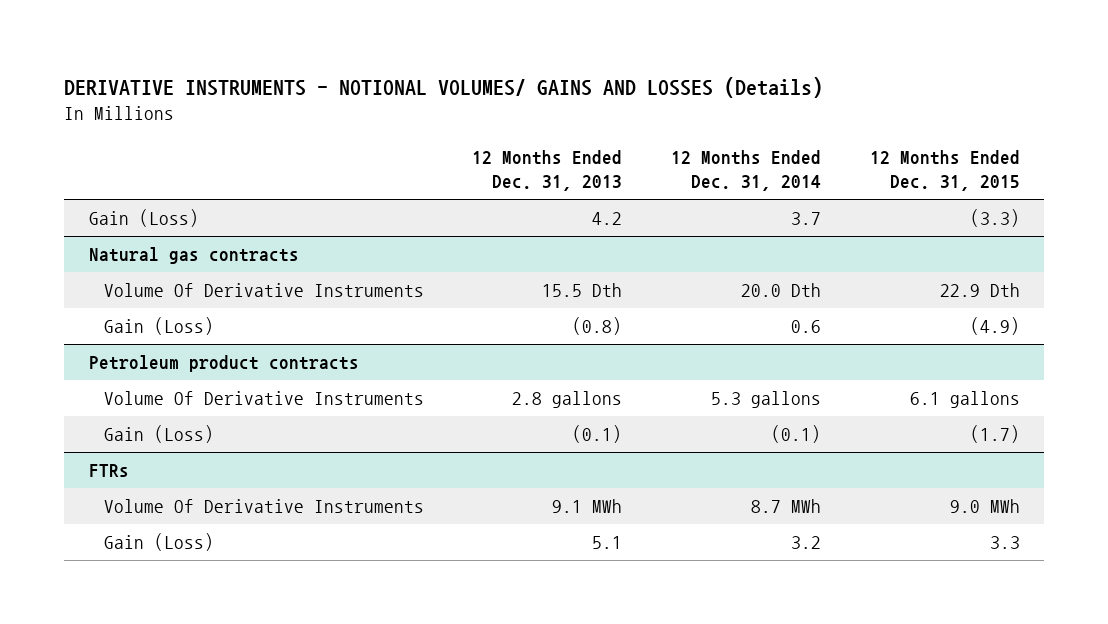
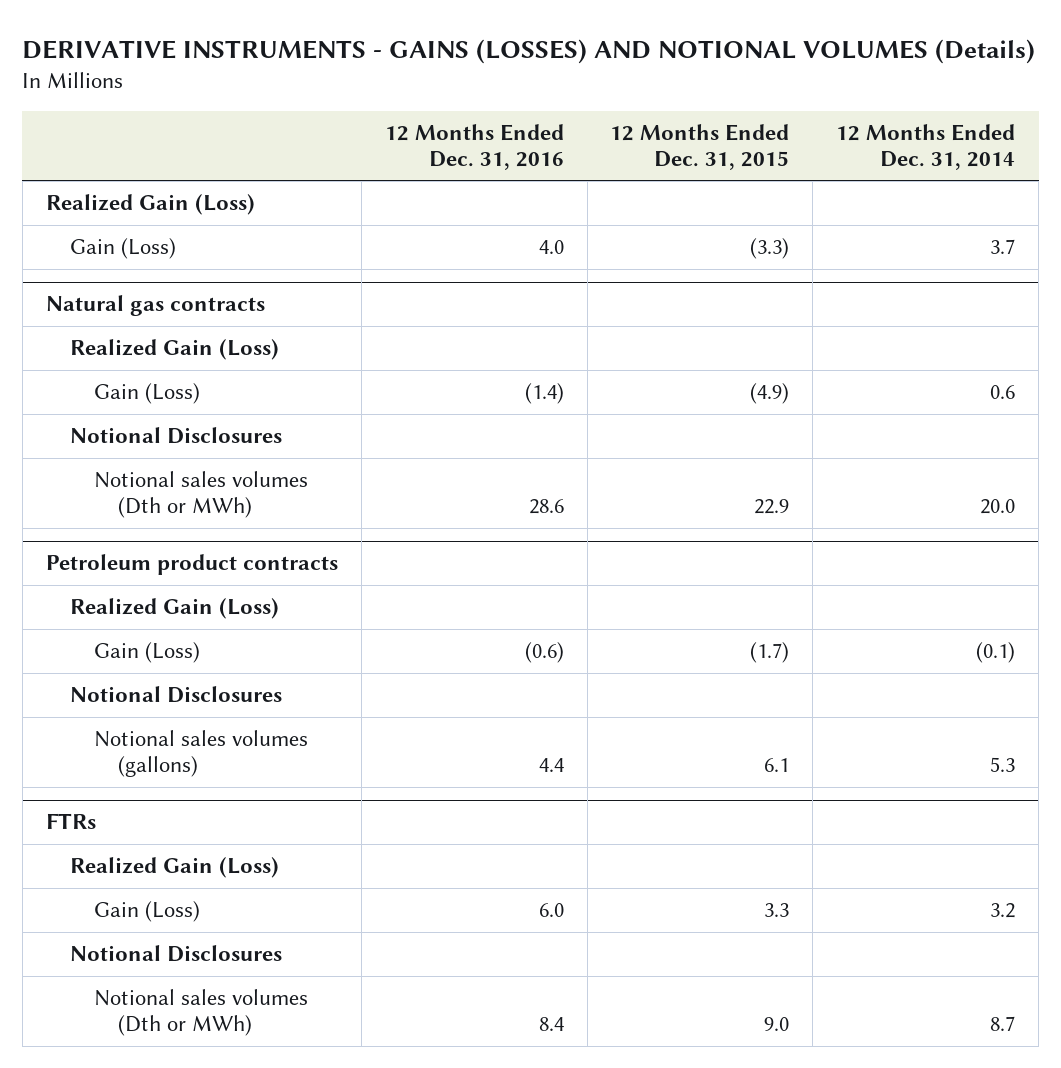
- DERIVATIVE INSTRUMENTS - NOTIONAL VOLUMES/ GAINS AND LOSSES (Details)
+ DERIVATIVE INSTRUMENTS - GAINS (LOSSES) AND NOTIONAL VOLUMES (Details)
- | 12 Months Ended Dec. 31, 2013 | 12 Months Ended Dec. 31, 2014 | 12 Months Ended Dec. 31, 2015
+ | 12 Months Ended Dec. 31, 2016 | 12 Months Ended Dec. 31, 2015 | 12 Months Ended Dec. 31, 2014
+ Realized Gain (Loss)
@ Natural gas contracts
- Volume Of Derivative Instruments | 15.5 Dth | 20.0 Dth | 22.9 Dth
+ Realized Gain (Loss)
+ Notional Disclosures
+ Notional sales volumes (Dth or MWh) | 28.6 | 22.9 | 20.0
@ Petroleum product contracts
- Volume Of Derivative Instruments | 2.8 gallons | 5.3 gallons | 6.1 gallons
+ Realized Gain (Loss)
+ Notional Disclosures
+ Notional sales volumes (gallons) | 4.4 | 6.1 | 5.3
@ FTRs
- Volume Of Derivative Instruments | 9.1 MWh | 8.7 MWh | 9.0 MWh
+ Realized Gain (Loss)
+ Notional Disclosures
+ Notional sales volumes (Dth or MWh) | 8.4 | 9.0 | 8.7

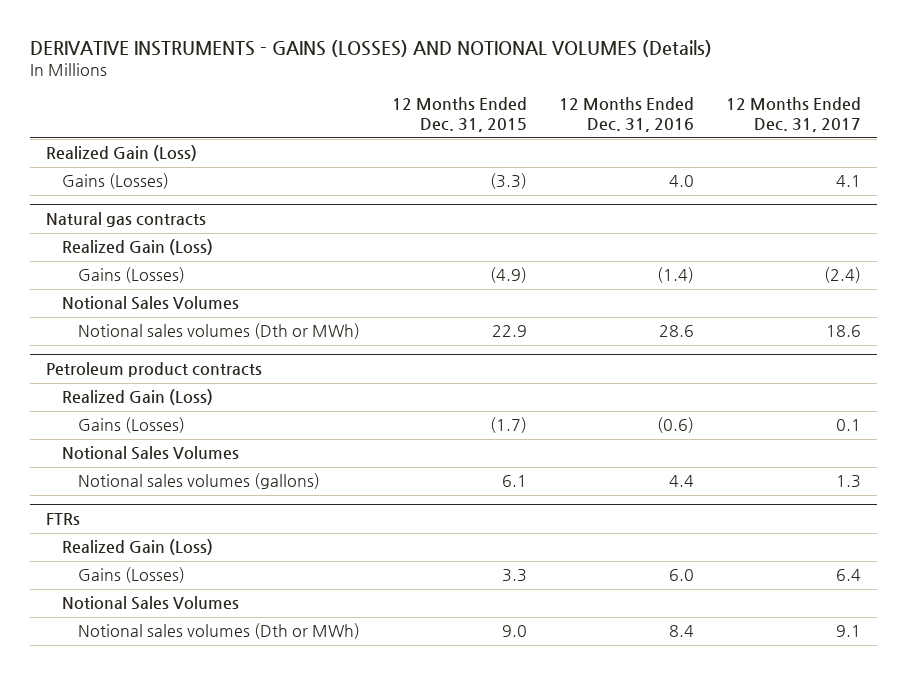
- | 12 Months Ended Dec. 31, 2016 | 12 Months Ended Dec. 31, 2015 | 12 Months Ended Dec. 31, 2014
+ | 12 Months Ended Dec. 31, 2015 | 12 Months Ended Dec. 31, 2016 | 12 Months Ended Dec. 31, 2017
- Gain (Loss) | 4.0 | (3.3) | 3.7
+ Gains (Losses) | (3.3) | 4.0 | 4.1
@ Natural gas contracts
- Gain (Loss) | (1.4) | (4.9) | 0.6
- Notional Disclosures
+ Gains (Losses) | (4.9) | (1.4) | (2.4)
+ Notional Sales Volumes
@ Petroleum product contracts
- Gain (Loss) | (0.6) | (1.7) | (0.1)
- Notional Disclosures
+ Gains (Losses) | (1.7) | (0.6) | 0.1
+ Notional Sales Volumes
@ FTRs
- Gain (Loss) | 6.0 | 3.3 | 3.2
- Notional Disclosures
+ Gains (Losses) | 3.3 | 6.0 | 6.4
+ Notional Sales Volumes

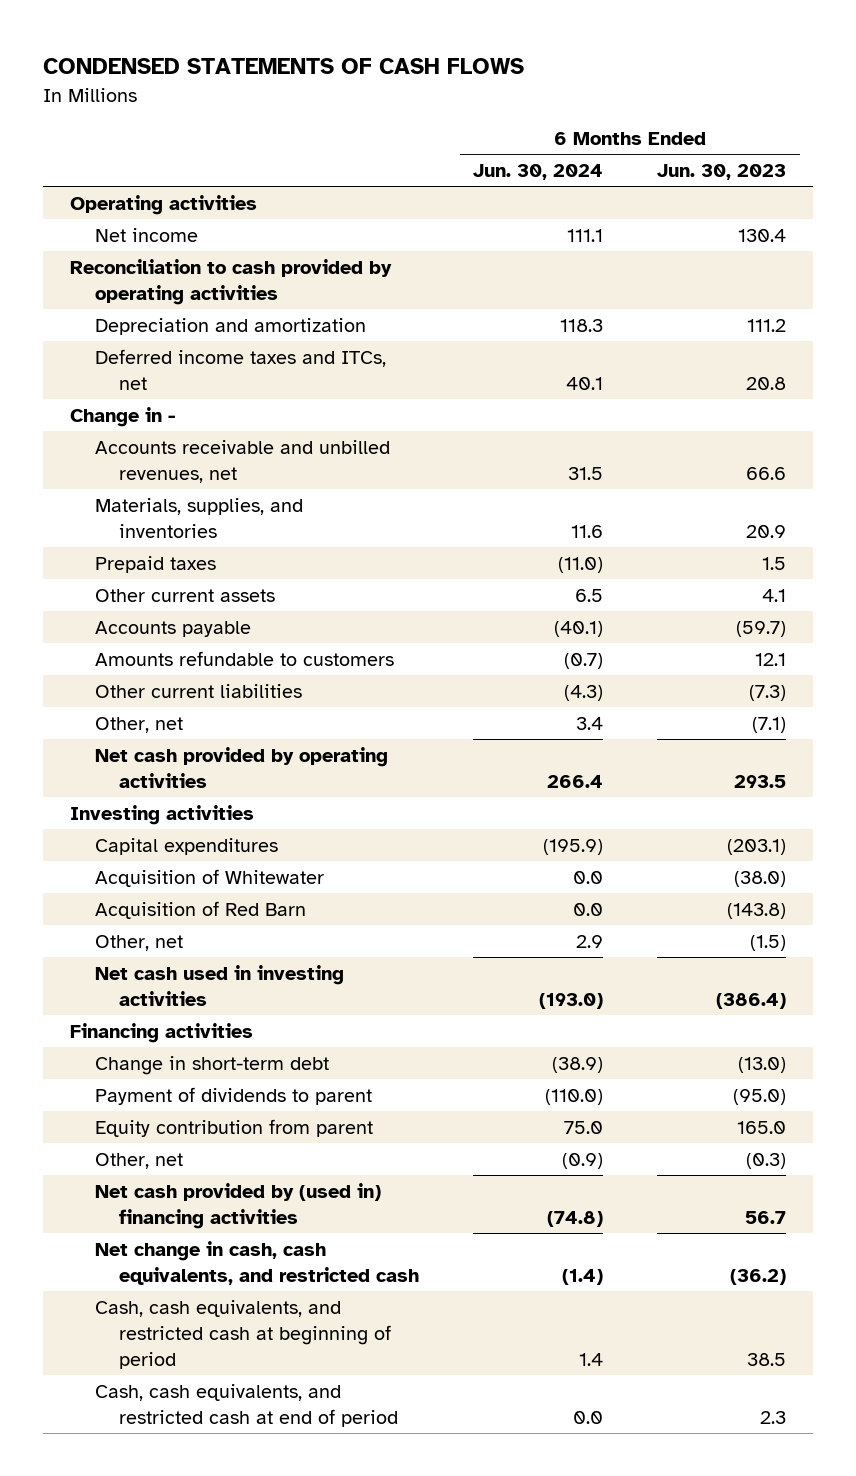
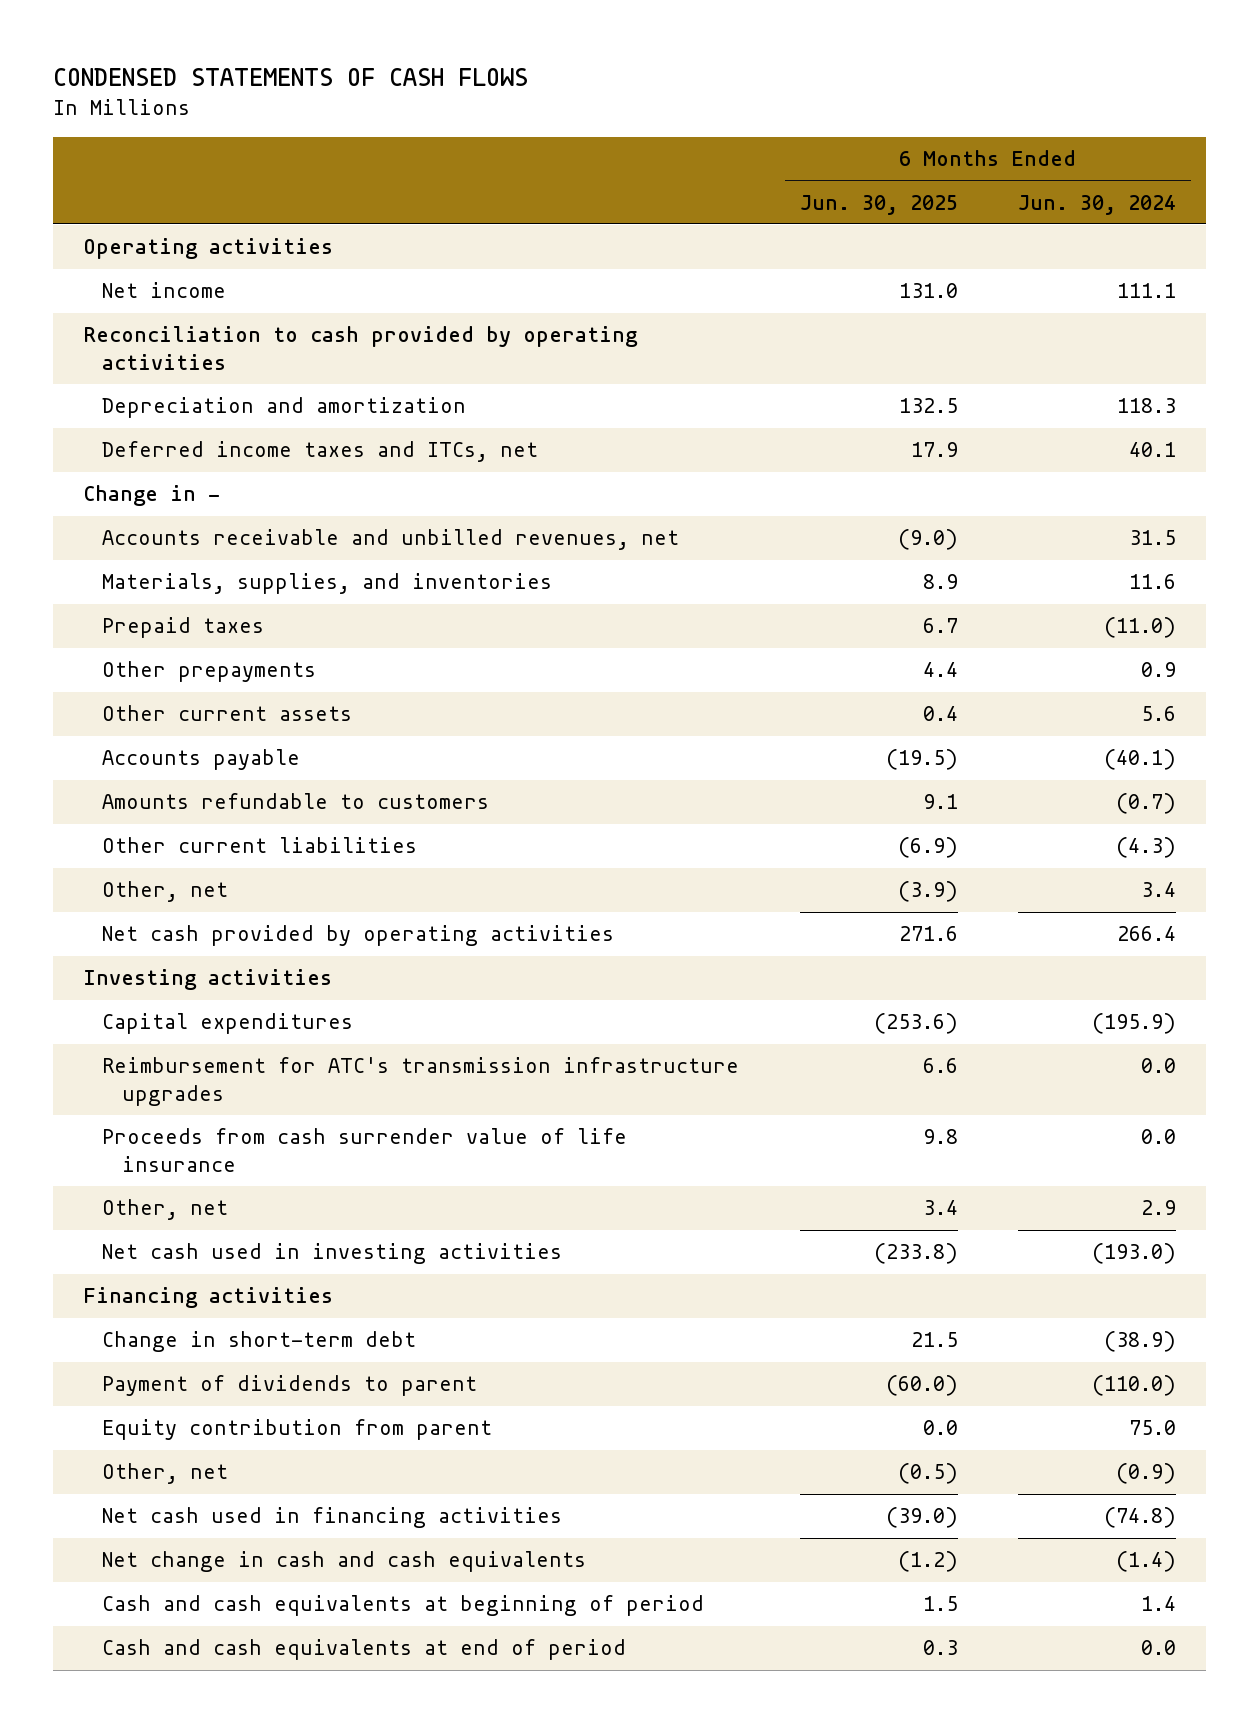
- | 6 Months Ended Jun. 30, 2024 | 6 Months Ended Jun. 30, 2023
+ | 6 Months Ended Jun. 30, 2025 | 6 Months Ended Jun. 30, 2024
- Other current assets | 6.5 | 4.1
+ Other prepayments | 4.4 | 0.9
+ Other current assets | 0.4 | 5.6
- Acquisition of Whitewater | 0.0 | (38.0)
- Acquisition of Red Barn | 0.0 | (143.8)
+ Reimbursement for ATC's transmission infrastructure upgrades | 6.6 | 0.0
+ Proceeds from cash surrender value of life insurance | 9.8 | 0.0
- Net cash provided by (used in) financing activities | (74.8) | 56.7
- Net change in cash, cash equivalents, and restricted cash | (1.4) | (36.2)
- Cash, cash equivalents, and restricted cash at beginning of period | 1.4 | 38.5
- Cash, cash equivalents, and restricted cash at end of period | 0.0 | 2.3
+ Net cash used in financing activities | (39.0) | (74.8)
+ Net change in cash and cash equivalents | (1.2) | (1.4)
+ Cash and cash equivalents at beginning of period | 1.5 | 1.4
+ Cash and cash equivalents at end of period | 0.3 | 0.0

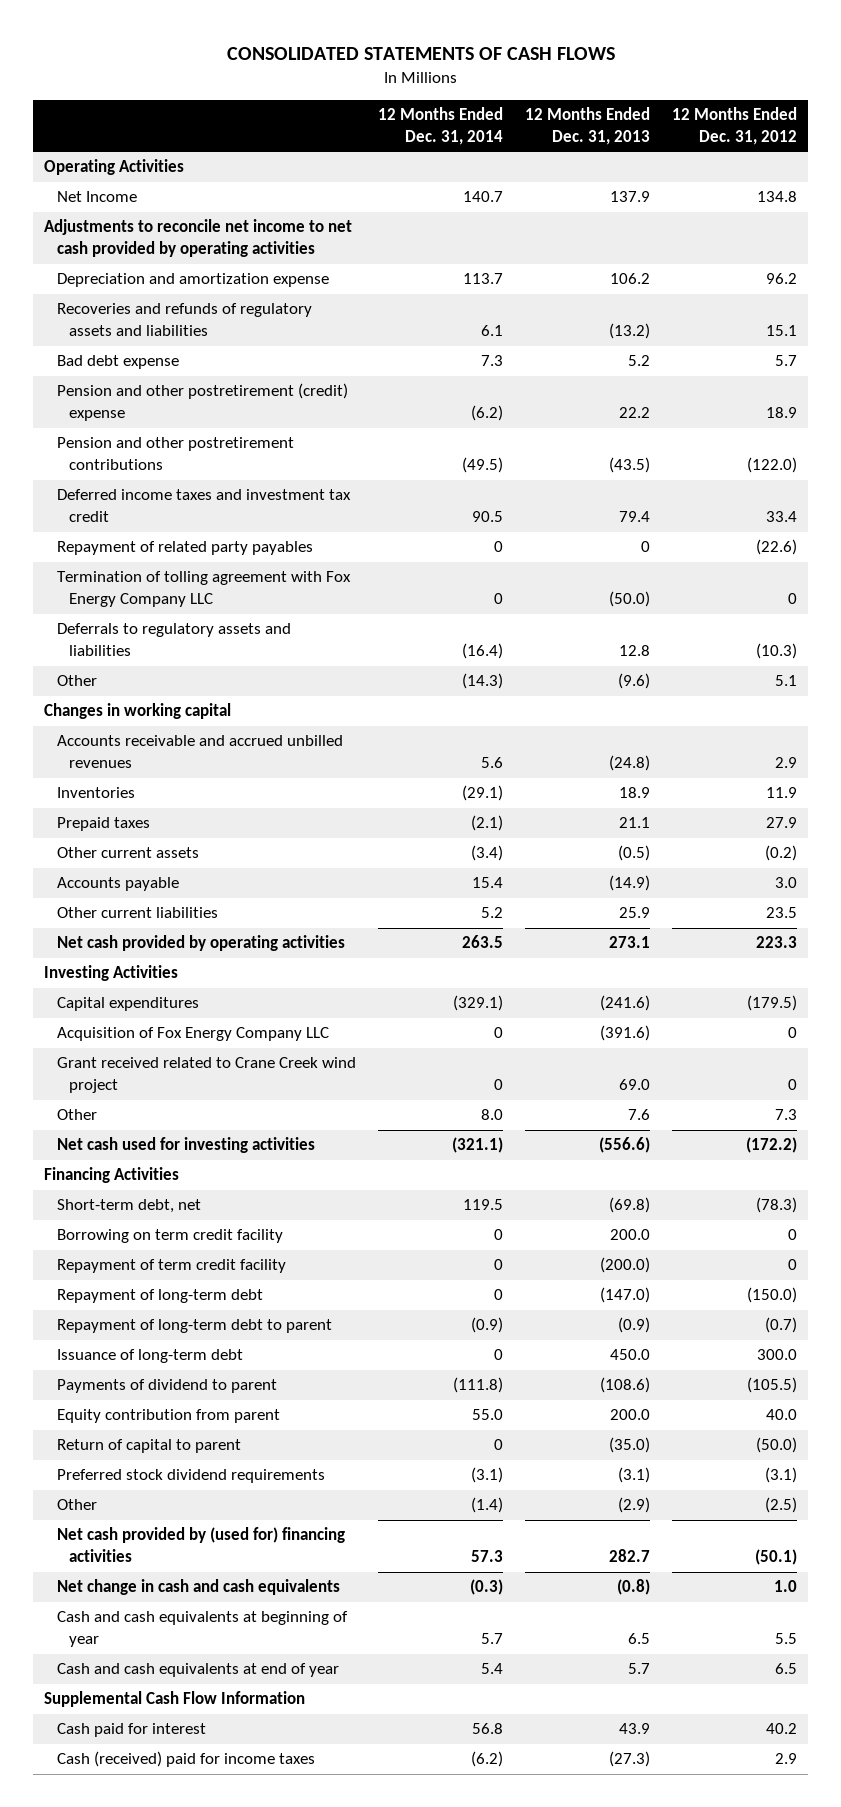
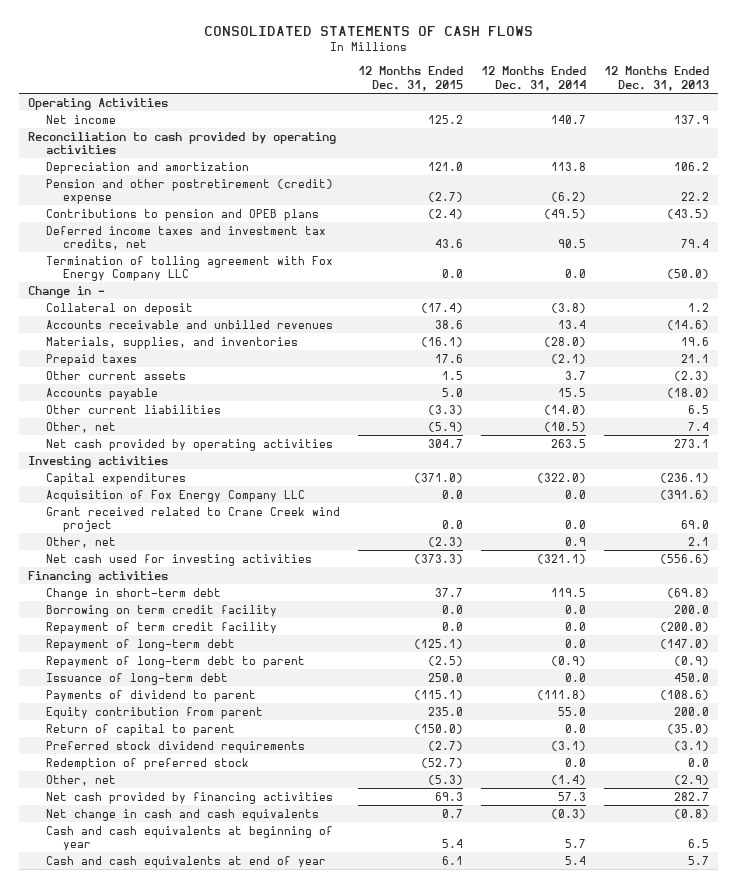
- | 12 Months Ended Dec. 31, 2014 | 12 Months Ended Dec. 31, 2013 | 12 Months Ended Dec. 31, 2012
+ | 12 Months Ended Dec. 31, 2015 | 12 Months Ended Dec. 31, 2014 | 12 Months Ended Dec. 31, 2013
- Net Income | 140.7 | 137.9 | 134.8
- Adjustments to reconcile net income to net cash provided by operating activities
- Depreciation and amortization expense | 113.7 | 106.2 | 96.2
- Recoveries and refunds of regulatory assets and liabilities | 6.1 | (13.2) | 15.1
- Bad debt expense | 7.3 | 5.2 | 5.7
+ Net income | 125.2 | 140.7 | 137.9
+ Reconciliation to cash provided by operating activities
+ Depreciation and amortization | 121.0 | 113.8 | 106.2
- Pension and other postretirement contributions | (49.5) | (43.5) | (122.0)
- Deferred income taxes and investment tax credit | 90.5 | 79.4 | 33.4
- Repayment of related party payables | 0 | 0 | (22.6)
- Termination of tolling agreement with Fox Energy Company LLC | 0 | (50.0) | 0
- Deferrals to regulatory assets and liabilities | (16.4) | 12.8 | (10.3)
- Other | (14.3) | (9.6) | 5.1
- Changes in working capital
- Accounts receivable and accrued unbilled revenues | 5.6 | (24.8) | 2.9
- Inventories | (29.1) | 18.9 | 11.9
+ Contributions to pension and OPEB plans | (2.4) | (49.5) | (43.5)
+ Deferred income taxes and investment tax credits, net | 43.6 | 90.5 | 79.4
+ Termination of tolling agreement with Fox Energy Company LLC | 0.0 | 0.0 | (50.0)
+ Change in -
+ Collateral on deposit | (17.4) | (3.8) | 1.2
+ Accounts receivable and unbilled revenues | 38.6 | 13.4 | (14.6)
+ Materials, supplies, and inventories | (16.1) | (28.0) | 19.6
- Other current assets | (3.4) | (0.5) | (0.2)
- Accounts payable | 15.4 | (14.9) | 3.0
- Other current liabilities | 5.2 | 25.9 | 23.5
+ Other current assets | 1.5 | 3.7 | (2.3)
+ Accounts payable | 5.0 | 15.5 | (18.0)
+ Other current liabilities | (3.3) | (14.0) | 6.5
+ Other, net | (5.9) | (10.5) | 7.4
- Investing Activities
- Capital expenditures | (329.1) | (241.6) | (179.5)
- Acquisition of Fox Energy Company LLC | 0 | (391.6) | 0
- Grant received related to Crane Creek wind project | 0 | 69.0 | 0
- Other | 8.0 | 7.6 | 7.3
+ Investing activities
+ Capital expenditures | (371.0) | (322.0) | (236.1)
+ Acquisition of Fox Energy Company LLC | 0.0 | 0.0 | (391.6)
+ Grant received related to Crane Creek wind project | 0.0 | 0.0 | 69.0
+ Other, net | (2.3) | 0.9 | 2.1
- Financing Activities
- Short-term debt, net | 119.5 | (69.8) | (78.3)
- Borrowing on term credit facility | 0 | 200.0 | 0
- Repayment of term credit facility | 0 | (200.0) | 0
- Repayment of long-term debt | 0 | (147.0) | (150.0)
+ Financing activities
+ Change in short-term debt | 37.7 | 119.5 | (69.8)
+ Borrowing on term credit facility | 0.0 | 0.0 | 200.0
+ Repayment of term credit facility | 0.0 | 0.0 | (200.0)
+ Repayment of long-term debt | (125.1) | 0.0 | (147.0)
- Issuance of long-term debt | 0 | 450.0 | 300.0
+ Issuance of long-term debt | 250.0 | 0.0 | 450.0
- Return of capital to parent | 0 | (35.0) | (50.0)
+ Return of capital to parent | (150.0) | 0.0 | (35.0)
- Other | (1.4) | (2.9) | (2.5)
- Net cash provided by (used for) financing activities | 57.3 | 282.7 | (50.1)
+ Redemption of preferred stock | (52.7) | 0.0 | 0.0
+ Other, net | (5.3) | (1.4) | (2.9)
+ Net cash provided by financing activities | 69.3 | 57.3 | 282.7
- Supplemental Cash Flow Information
- Cash paid for interest | 56.8 | 43.9 | 40.2
- Cash (received) paid for income taxes | (6.2) | (27.3) | 2.9

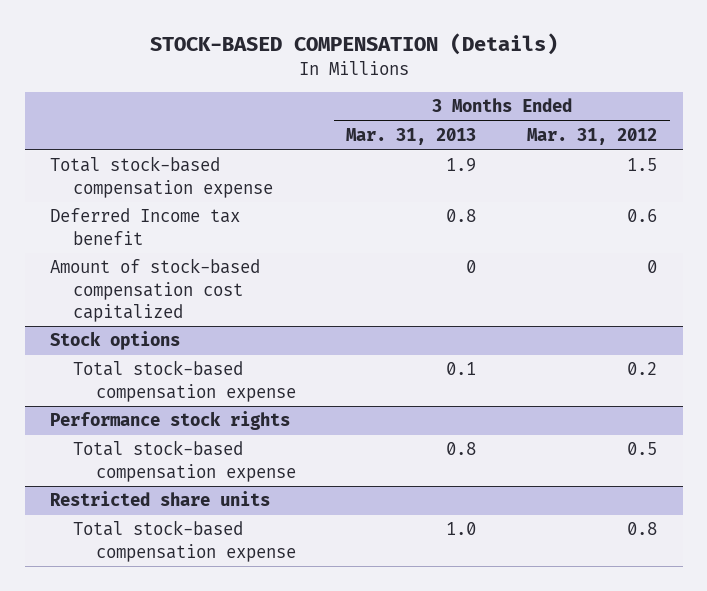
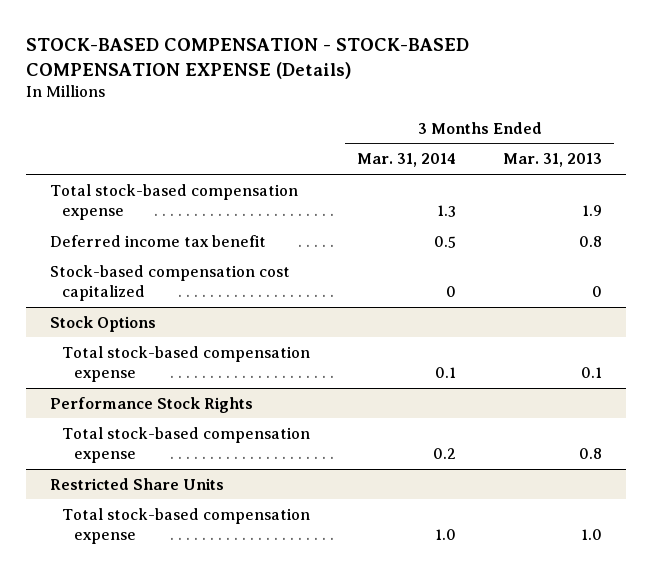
- STOCK-BASED COMPENSATION (Details)
+ STOCK-BASED COMPENSATION - STOCK-BASED COMPENSATION EXPENSE (Details)
- | 3 Months Ended Mar. 31, 2013 | 3 Months Ended Mar. 31, 2012
+ | 3 Months Ended Mar. 31, 2014 | 3 Months Ended Mar. 31, 2013
- Deferred Income tax benefit | 0.8 | 0.6
- Amount of stock-based compensation cost capitalized | 0 | 0
- Stock options
+ Deferred income tax benefit | 0.5 | 0.8
+ Stock-based compensation cost capitalized | 0 | 0
+ Stock Options
- Performance stock rights
+ Performance Stock Rights
- Restricted share units
+ Restricted Share Units

